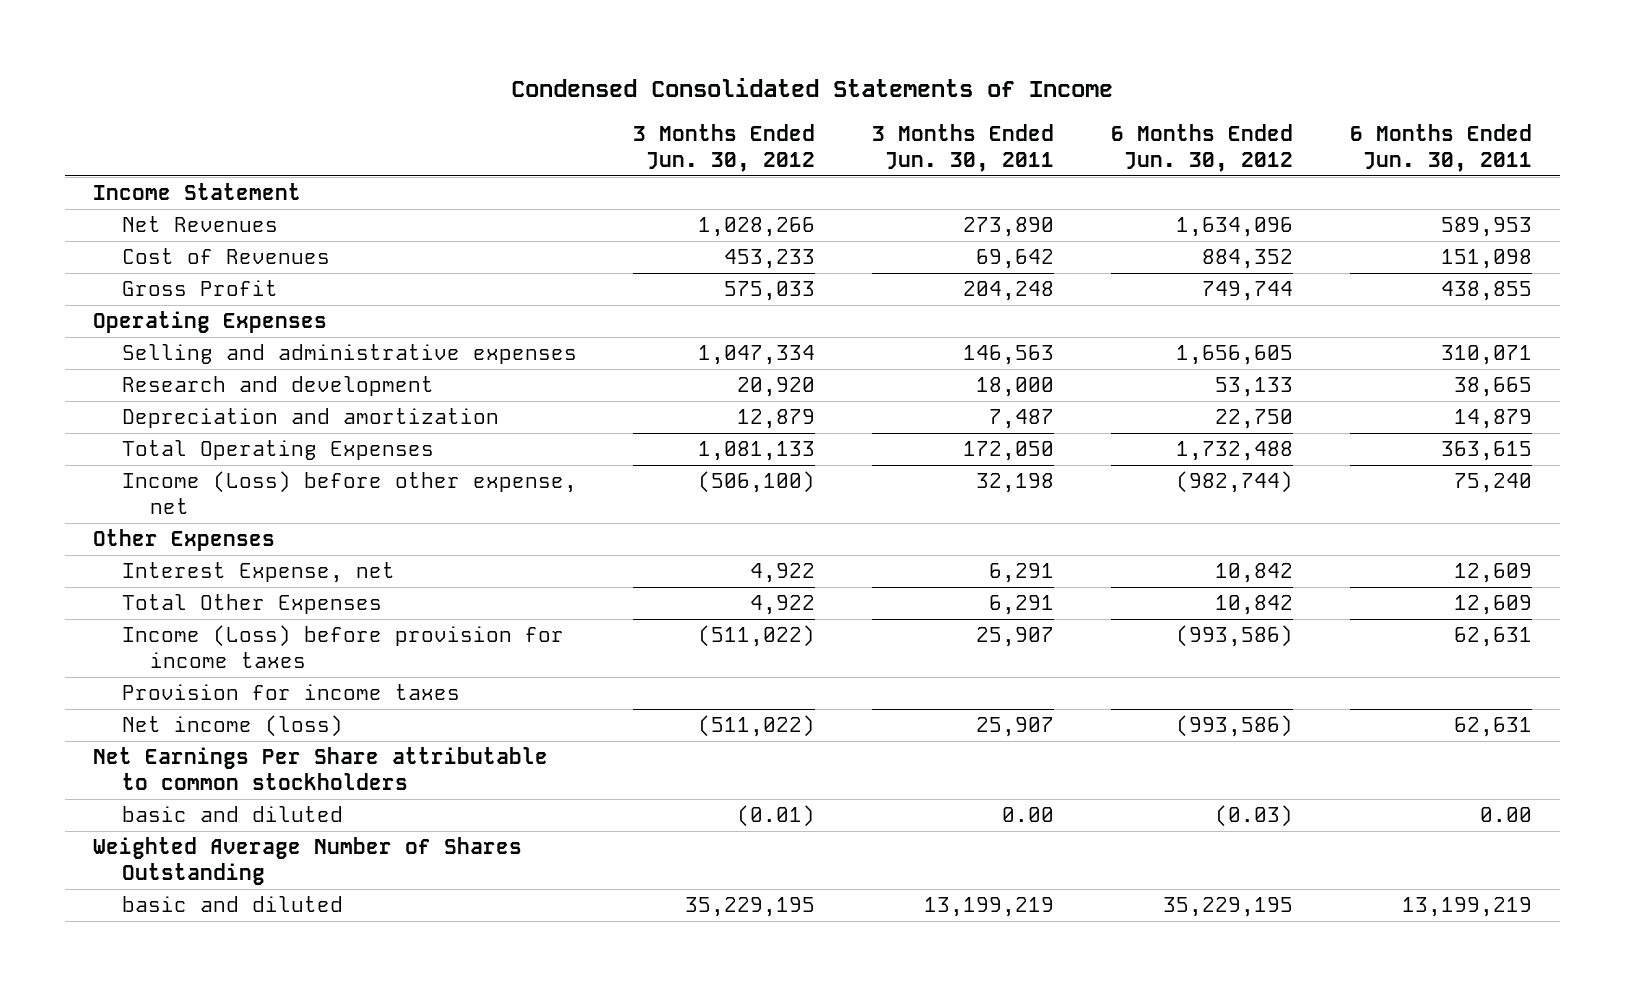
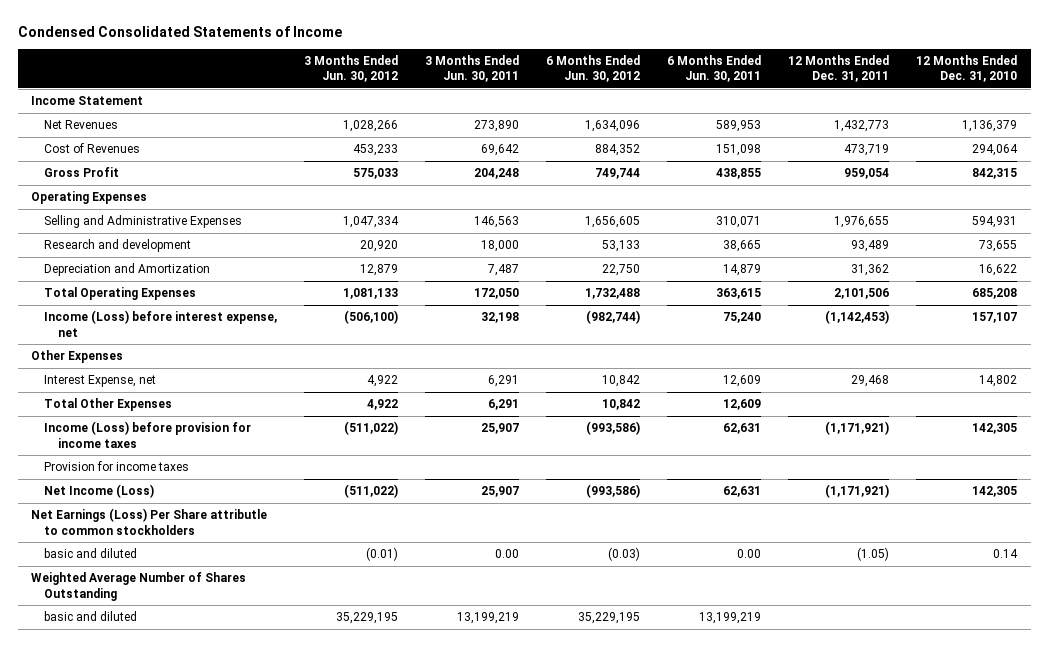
- | 3 Months Ended Jun. 30, 2012 | 3 Months Ended Jun. 30, 2011 | 6 Months Ended Jun. 30, 2012 | 6 Months Ended Jun. 30, 2011
+ | 3 Months Ended Jun. 30, 2012 | 3 Months Ended Jun. 30, 2011 | 6 Months Ended Jun. 30, 2012 | 6 Months Ended Jun. 30, 2011 | 12 Months Ended Dec. 31, 2011 | 12 Months Ended Dec. 31, 2010
- Selling and administrative expenses | 1,047,334 | 146,563 | 1,656,605 | 310,071
+ Selling and Administrative Expenses | 1,047,334 | 146,563 | 1,656,605 | 310,071 | 1,976,655 | 594,931
- Depreciation and amortization | 12,879 | 7,487 | 22,750 | 14,879
+ Depreciation and Amortization | 12,879 | 7,487 | 22,750 | 14,879 | 31,362 | 16,622
- Income (Loss) before other expense, net | (506,100) | 32,198 | (982,744) | 75,240
+ Income (Loss) before interest expense, net | (506,100) | 32,198 | (982,744) | 75,240 | (1,142,453) | 157,107
- Net income (loss) | (511,022) | 25,907 | (993,586) | 62,631
- Net Earnings Per Share attributable to common stockholders
+ Net Income (Loss) | (511,022) | 25,907 | (993,586) | 62,631 | (1,171,921) | 142,305
+ Net Earnings (Loss) Per Share attributle to common stockholders

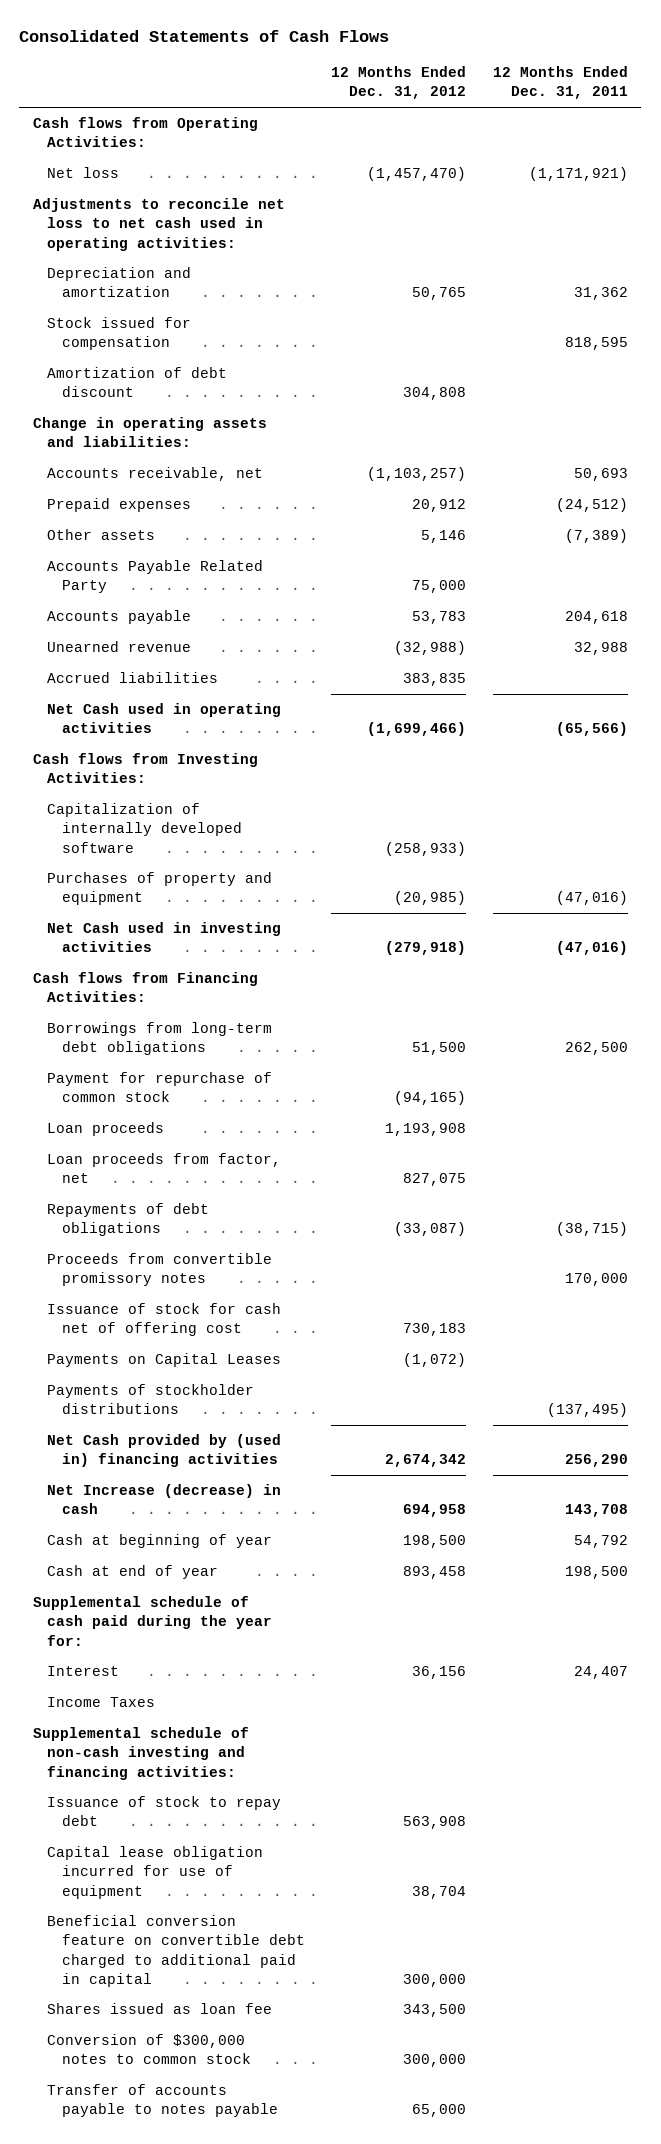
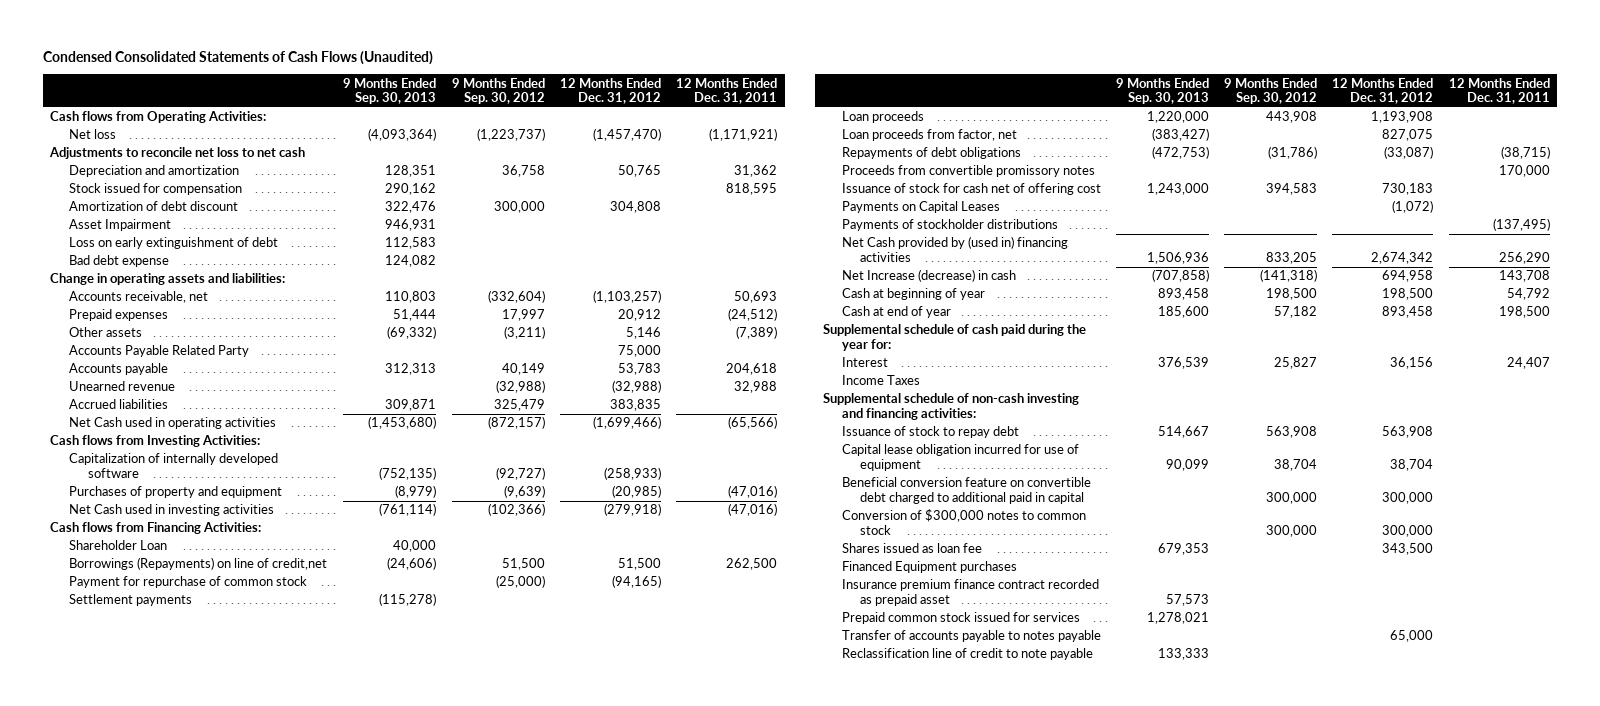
- Consolidated Statements of Cash Flows
+ Condensed Consolidated Statements of Cash Flows (Unaudited)
- | 12 Months Ended Dec. 31, 2012 | 12 Months Ended Dec. 31, 2011
+ | 9 Months Ended Sep. 30, 2013 | 9 Months Ended Sep. 30, 2012 | 12 Months Ended Dec. 31, 2012 | 12 Months Ended Dec. 31, 2011
- Adjustments to reconcile net loss to net cash used in operating activities:
+ Adjustments to reconcile net loss to net cash
+ Asset Impairment | 946,931 | | |
+ Loss on early extinguishment of debt | 112,583 | | |
+ Bad debt expense | 124,082 | | |
- Borrowings from long-term debt obligations | 51,500 | 262,500
+ Shareholder Loan | 40,000 | | |
+ Borrowings (Repayments) on line of credit,net | (24,606) | 51,500 | 51,500 | 262,500
+ Settlement payments | (115,278) | | |
moved down: Shares issued as loan fee | 679,353 | | 343,500 |
+ Financed Equipment purchases
+ Insurance premium finance contract recorded as prepaid asset | 57,573 | | |
+ Prepaid common stock issued for services | 1,278,021 | | |
+ Reclassification line of credit to note payable | 133,333 | | |

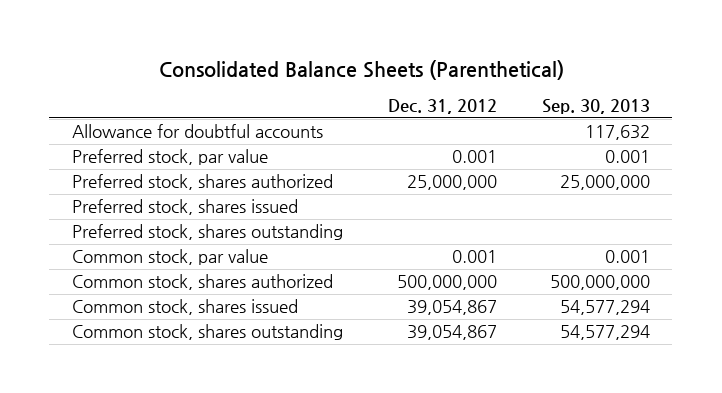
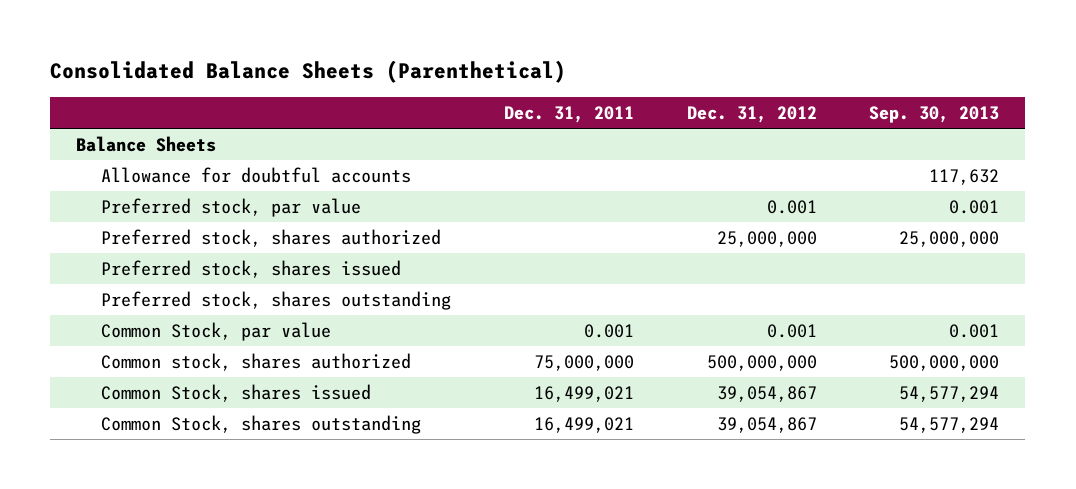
- | Dec. 31, 2012 | Sep. 30, 2013
+ | Dec. 31, 2011 | Dec. 31, 2012 | Sep. 30, 2013
+ Balance Sheets
- Common stock, par value | 0.001 | 0.001
+ Common Stock, par value | 0.001 | 0.001 | 0.001
- Common stock, shares issued | 39,054,867 | 54,577,294
- Common stock, shares outstanding | 39,054,867 | 54,577,294
+ Common Stock, shares issued | 16,499,021 | 39,054,867 | 54,577,294
+ Common Stock, shares outstanding | 16,499,021 | 39,054,867 | 54,577,294

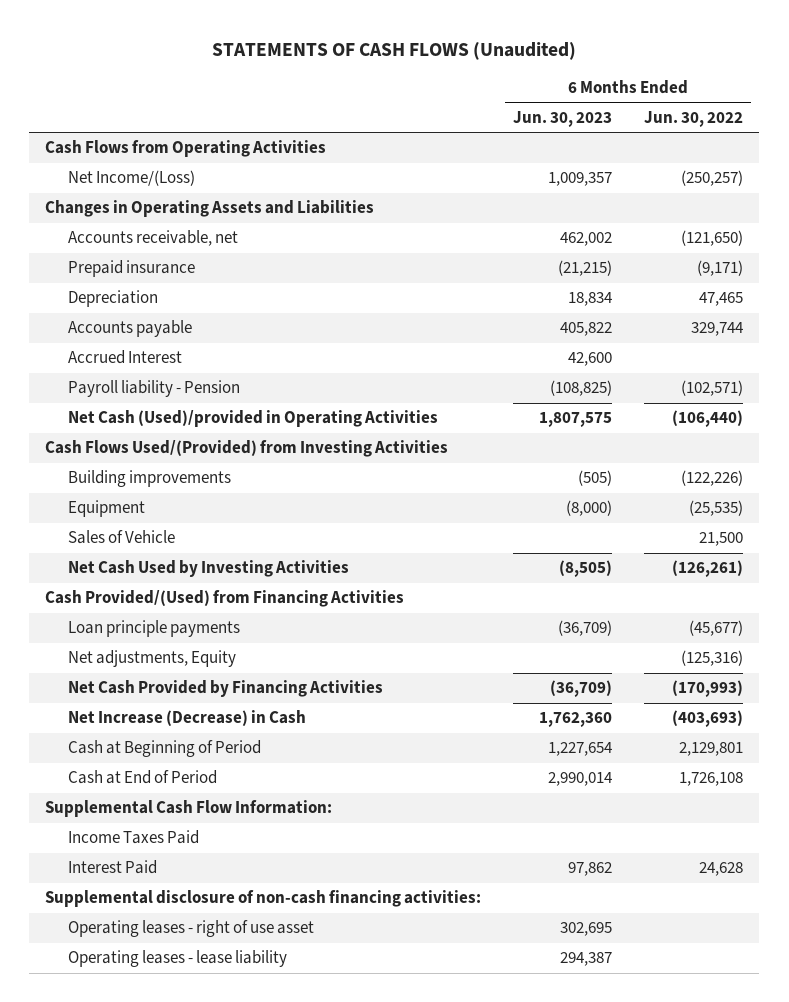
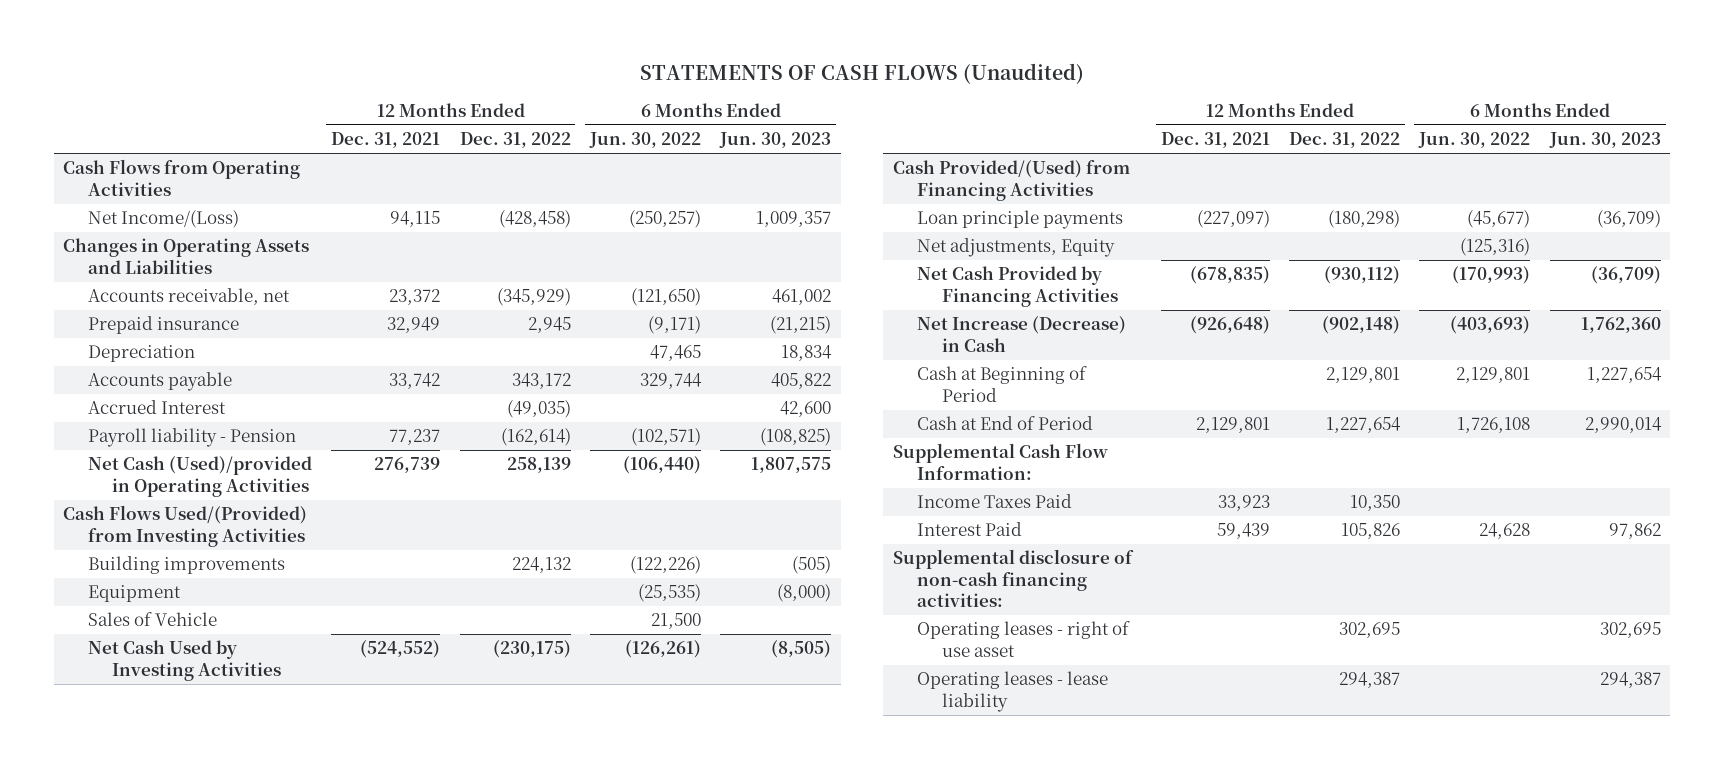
- | 6 Months Ended Jun. 30, 2023 | 6 Months Ended Jun. 30, 2022
+ | 12 Months Ended Dec. 31, 2021 | 12 Months Ended Dec. 31, 2022 | 6 Months Ended Jun. 30, 2022 | 6 Months Ended Jun. 30, 2023
- Accounts receivable, net | 462,002 | (121,650)
+ Accounts receivable, net | 23,372 | (345,929) | (121,650) | 461,002

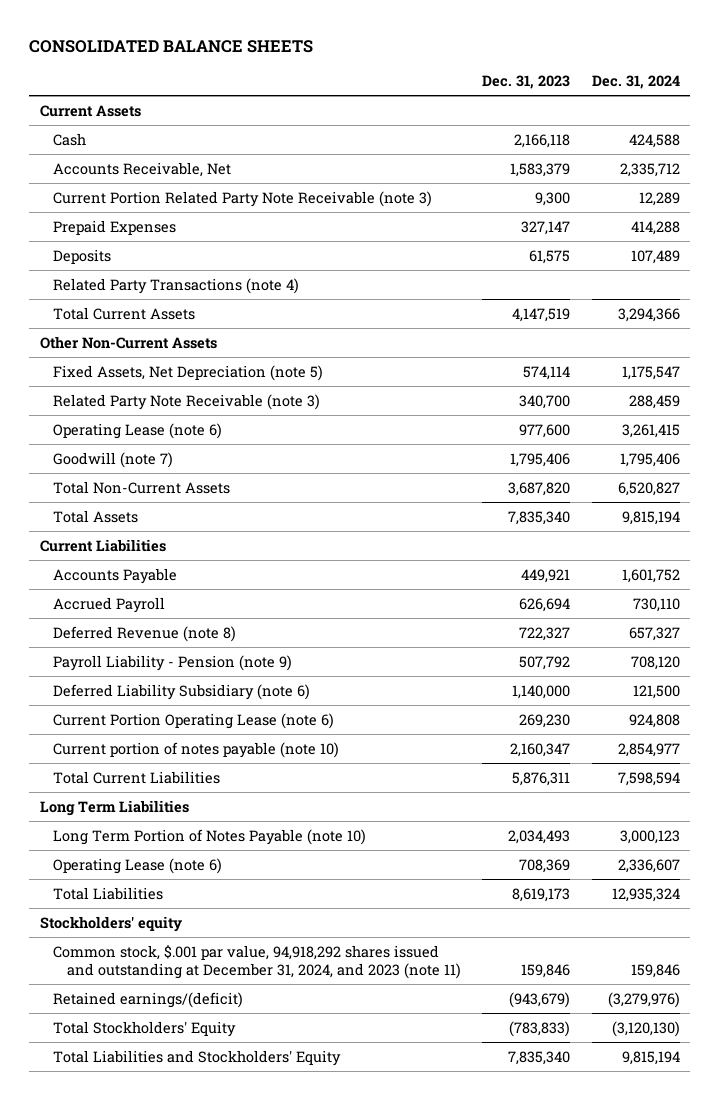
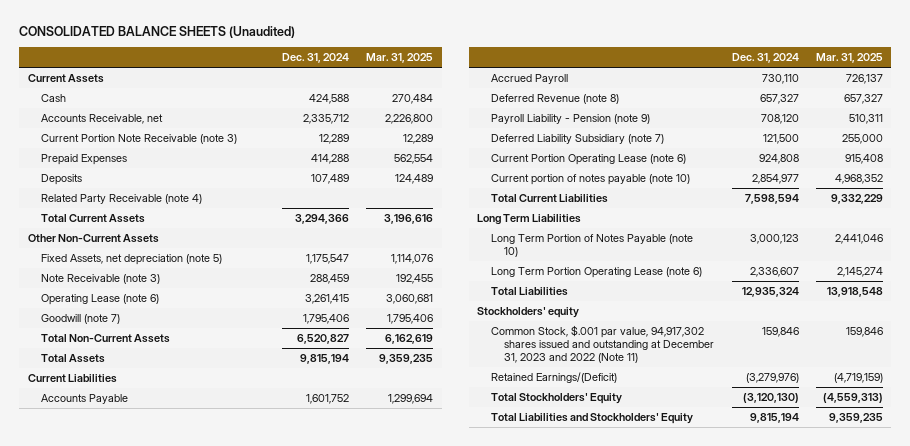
- CONSOLIDATED BALANCE SHEETS
+ CONSOLIDATED BALANCE SHEETS (Unaudited)
- | Dec. 31, 2023 | Dec. 31, 2024
+ | Dec. 31, 2024 | Mar. 31, 2025
- Accounts Receivable, Net | 1,583,379 | 2,335,712
- Current Portion Related Party Note Receivable (note 3) | 9,300 | 12,289
+ Accounts Receivable, net | 2,335,712 | 2,226,800
+ Current Portion Note Receivable (note 3) | 12,289 | 12,289
- Related Party Transactions (note 4)
+ Related Party Receivable (note 4)
- Fixed Assets, Net Depreciation (note 5) | 574,114 | 1,175,547
- Related Party Note Receivable (note 3) | 340,700 | 288,459
+ Fixed Assets, net depreciation (note 5) | 1,175,547 | 1,114,076
+ Note Receivable (note 3) | 288,459 | 192,455
- Deferred Liability Subsidiary (note 6) | 1,140,000 | 121,500
+ Deferred Liability Subsidiary (note 7) | 121,500 | 255,000
- Operating Lease (note 6) | 708,369 | 2,336,607
+ Long Term Portion Operating Lease (note 6) | 2,336,607 | 2,145,274
- Common stock, $.001 par value, 94,918,292 shares issued and outstanding at December 31, 2024, and 2023 (note 11) | 159,846 | 159,846
- Retained earnings/(deficit) | (943,679) | (3,279,976)
+ Common Stock, $.001 par value, 94,917,302 shares issued and outstanding at December 31, 2023 and 2022 (Note 11) | 159,846 | 159,846
+ Retained Earnings/(Deficit) | (3,279,976) | (4,719,159)

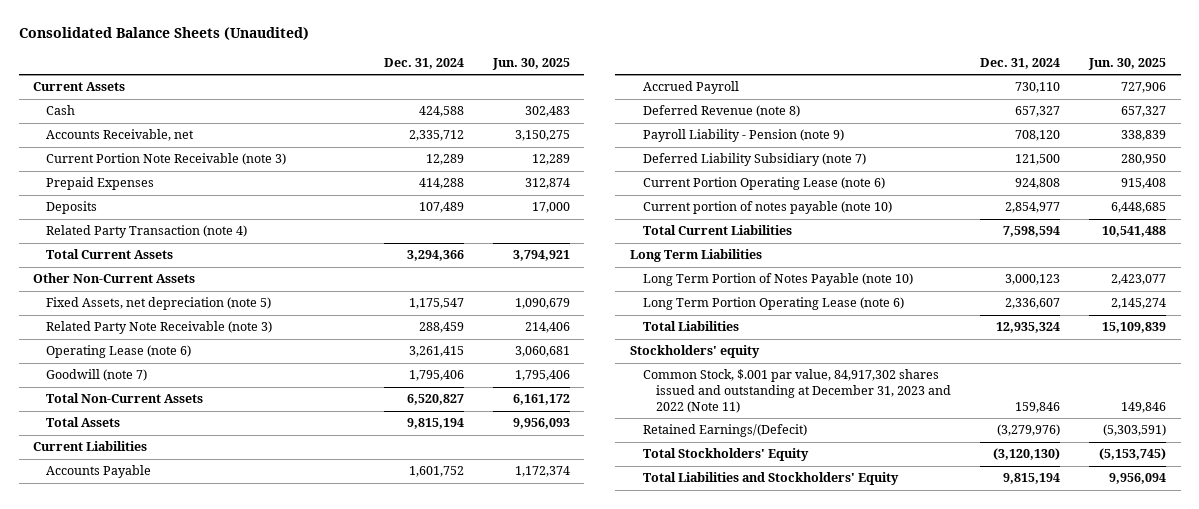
- CONSOLIDATED BALANCE SHEETS (Unaudited)
+ Consolidated Balance Sheets (Unaudited)
- | Dec. 31, 2024 | Mar. 31, 2025
+ | Dec. 31, 2024 | Jun. 30, 2025
- Related Party Receivable (note 4)
+ Related Party Transaction (note 4)
- Note Receivable (note 3) | 288,459 | 192,455
+ Related Party Note Receivable (note 3) | 288,459 | 214,406
- Common Stock, $.001 par value, 94,917,302 shares issued and outstanding at December 31, 2023 and 2022 (Note 11) | 159,846 | 159,846
- Retained Earnings/(Deficit) | (3,279,976) | (4,719,159)
+ Common Stock, $.001 par value, 84,917,302 shares issued and outstanding at December 31, 2023 and 2022 (Note 11) | 159,846 | 149,846
+ Retained Earnings/(Defecit) | (3,279,976) | (5,303,591)

